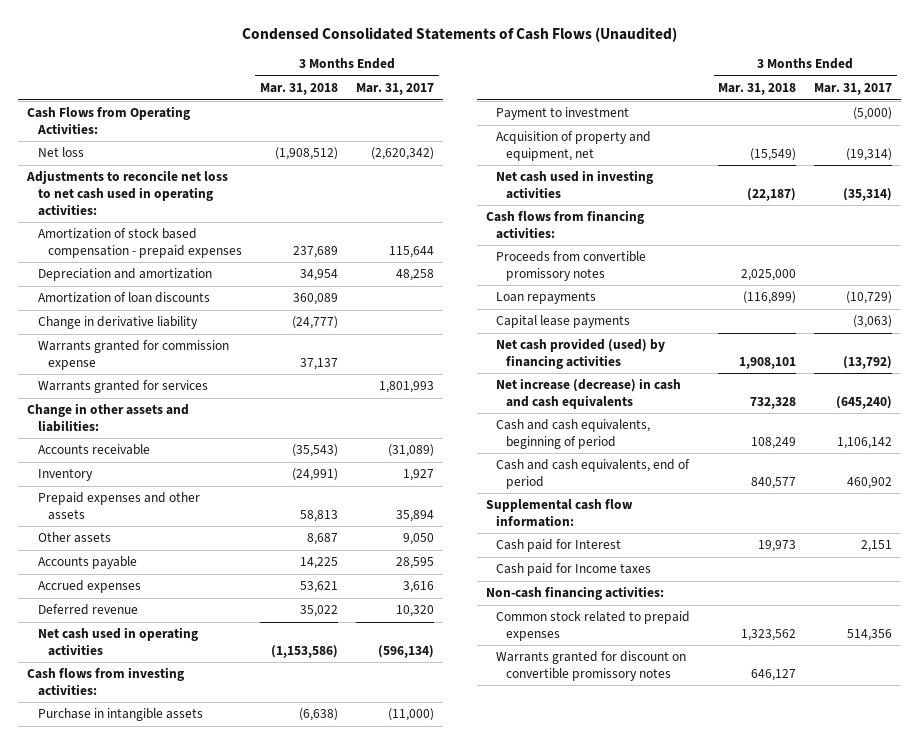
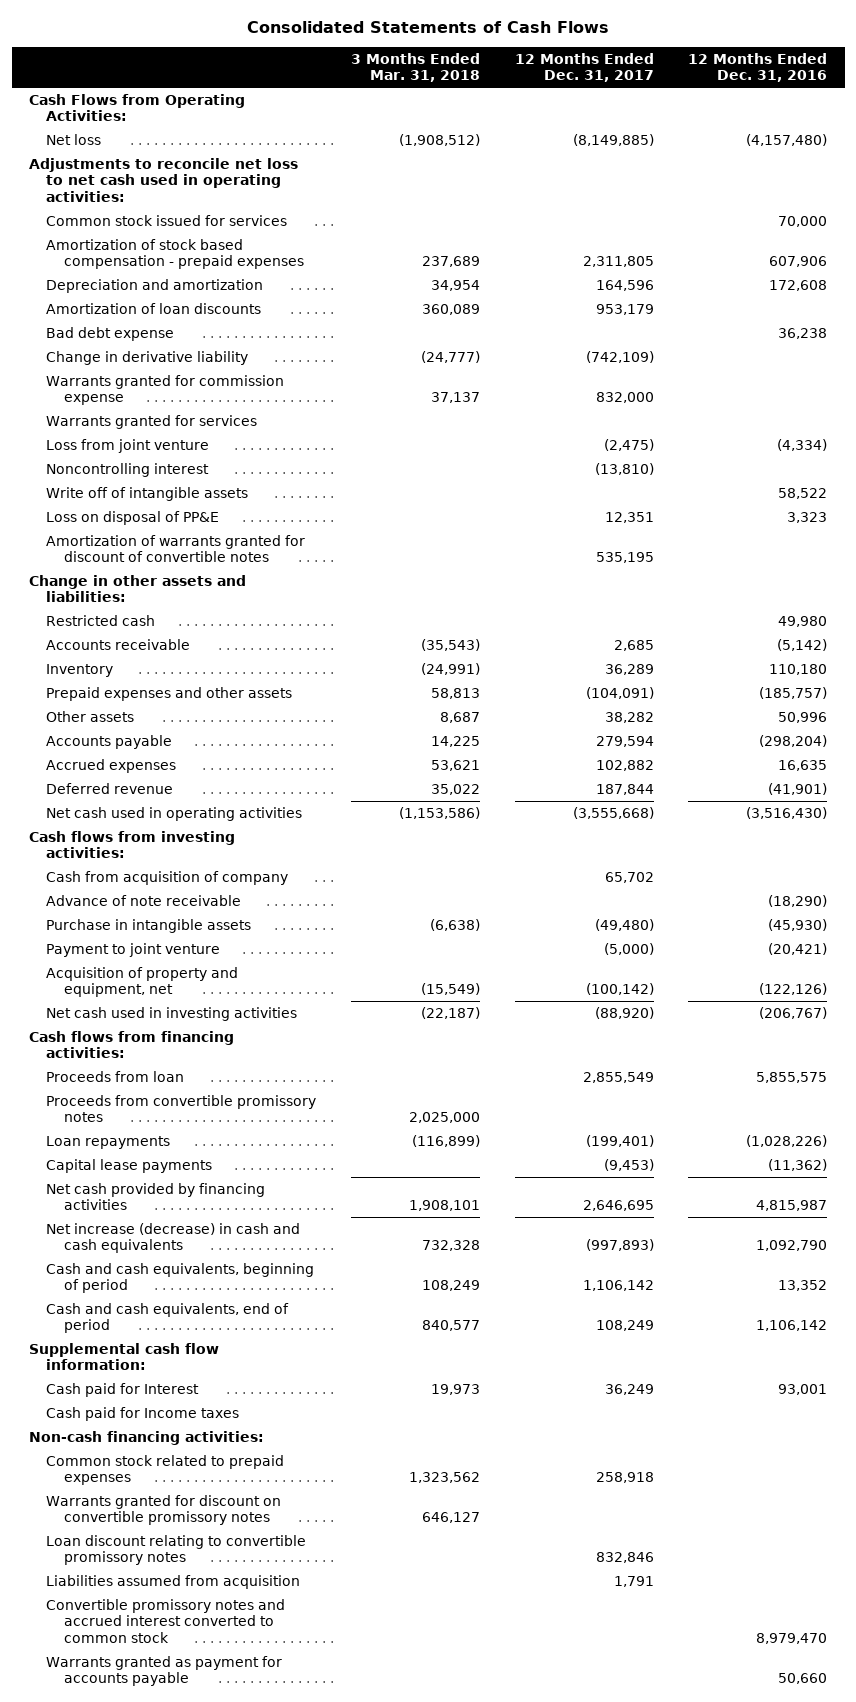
- Condensed Consolidated Statements of Cash Flows (Unaudited)
+ Consolidated Statements of Cash Flows
- | 3 Months Ended Mar. 31, 2018 | 3 Months Ended Mar. 31, 2017
+ | 3 Months Ended Mar. 31, 2018 | 12 Months Ended Dec. 31, 2017 | 12 Months Ended Dec. 31, 2016
+ Common stock issued for services | | | 70,000
+ Bad debt expense | | | 36,238
+ Loss from joint venture | | (2,475) | (4,334)
+ Noncontrolling interest | | (13,810) |
+ Write off of intangible assets | | | 58,522
+ Loss on disposal of PP&E | | 12,351 | 3,323
+ Amortization of warrants granted for discount of convertible notes | | 535,195 |
+ Restricted cash | | | 49,980
+ Cash from acquisition of company | | 65,702 |
+ Advance of note receivable | | | (18,290)
- Payment to investment | | (5,000)
+ Payment to joint venture | | (5,000) | (20,421)
+ Proceeds from loan | | 2,855,549 | 5,855,575
- Net cash provided (used) by financing activities | 1,908,101 | (13,792)
+ Net cash provided by financing activities | 1,908,101 | 2,646,695 | 4,815,987
+ Loan discount relating to convertible promissory notes | | 832,846 |
+ Liabilities assumed from acquisition | | 1,791 |
+ Convertible promissory notes and accrued interest converted to common stock | | | 8,979,470
+ Warrants granted as payment for accounts payable | | | 50,660

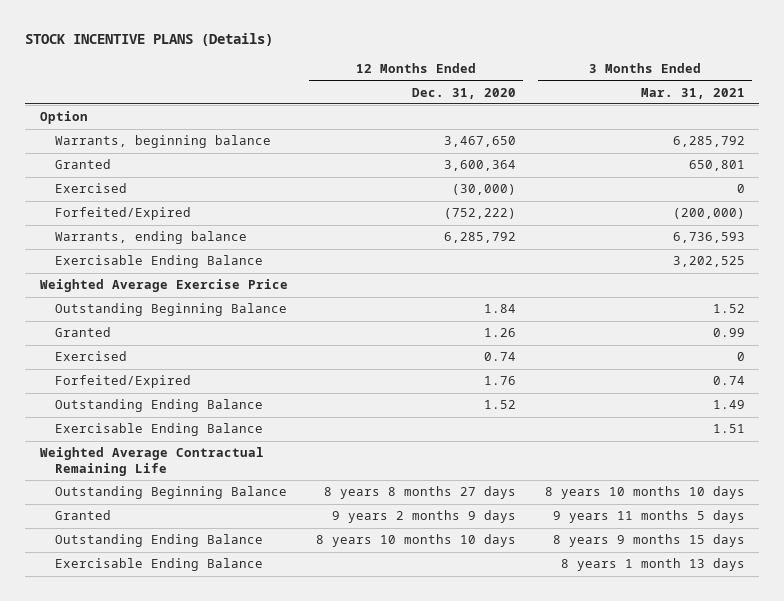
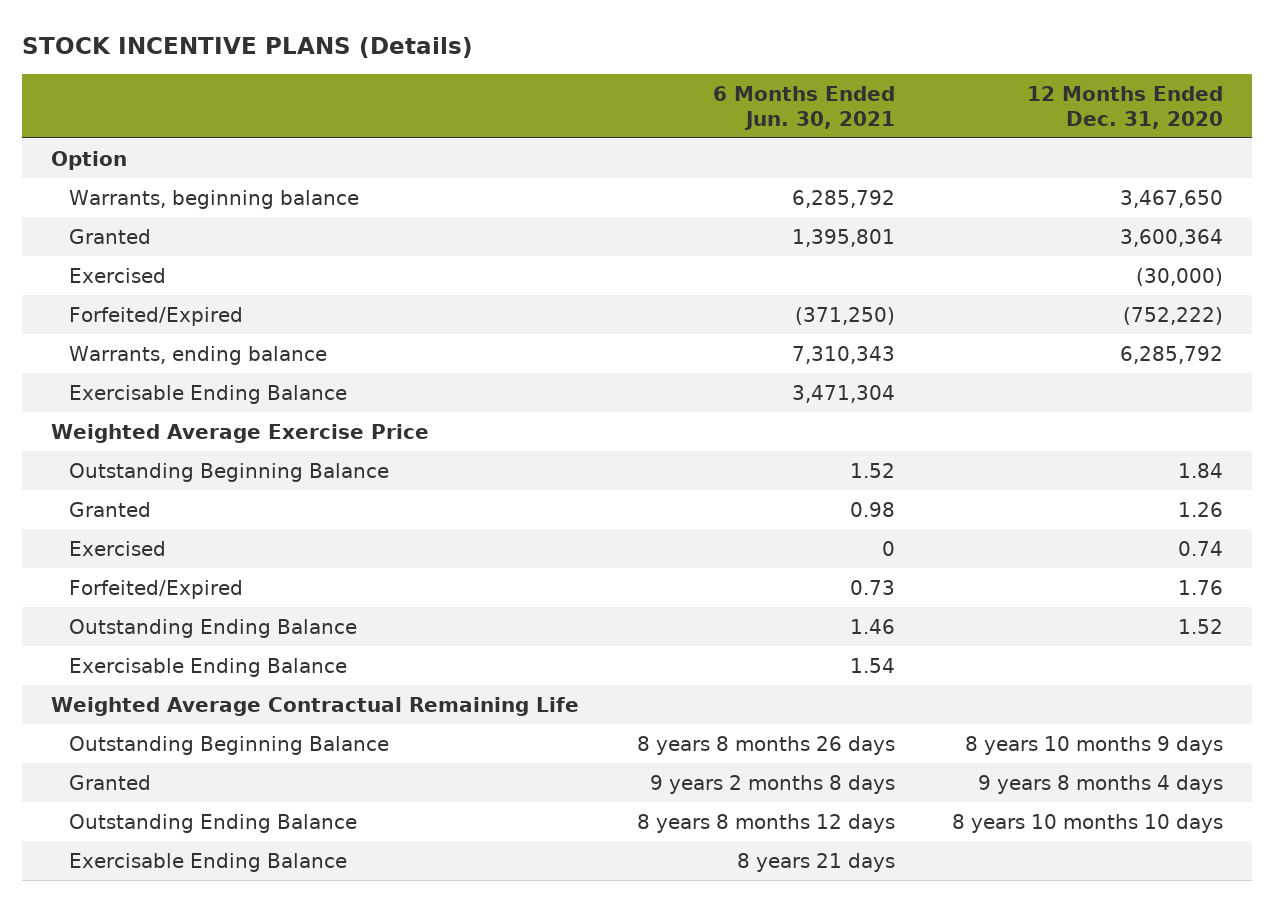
- | 12 Months Ended Dec. 31, 2020 | 3 Months Ended Mar. 31, 2021
+ | 6 Months Ended Jun. 30, 2021 | 12 Months Ended Dec. 31, 2020
- Outstanding Beginning Balance | 8 years 8 months 27 days | 8 years 10 months 10 days
- Granted | 9 years 2 months 9 days | 9 years 11 months 5 days
+ Outstanding Beginning Balance | 8 years 8 months 26 days | 8 years 10 months 9 days
+ Granted | 9 years 2 months 8 days | 9 years 8 months 4 days

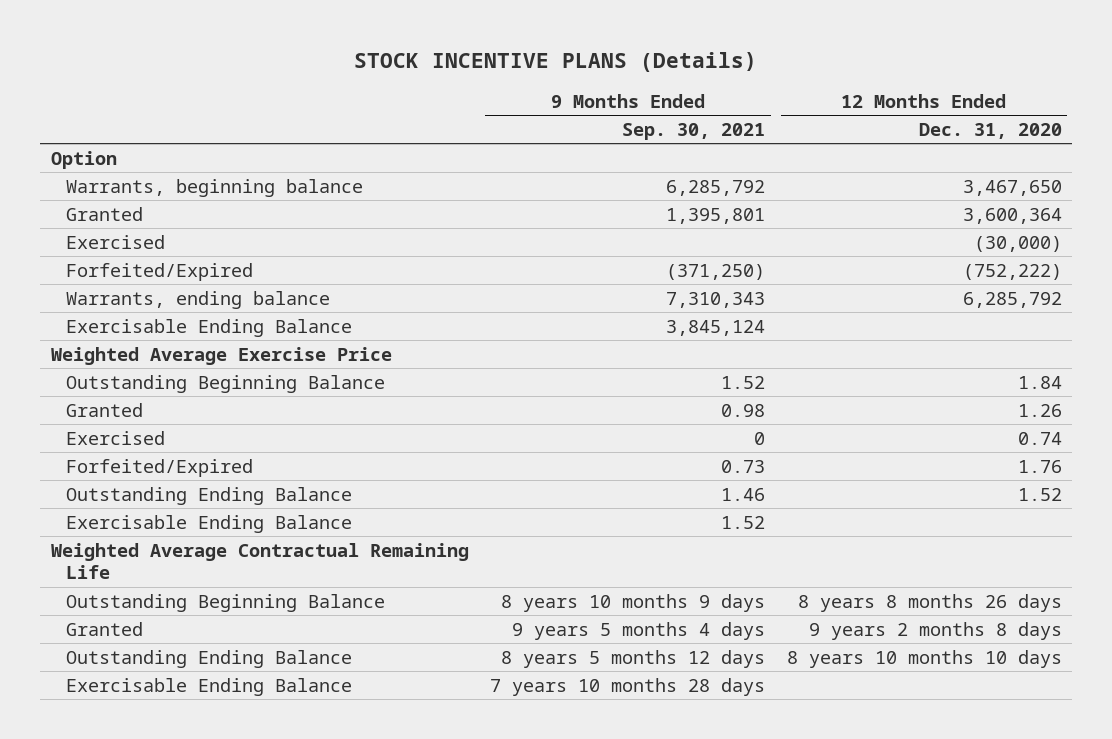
- | 6 Months Ended Jun. 30, 2021 | 12 Months Ended Dec. 31, 2020
+ | 9 Months Ended Sep. 30, 2021 | 12 Months Ended Dec. 31, 2020
- Outstanding Beginning Balance | 8 years 8 months 26 days | 8 years 10 months 9 days
- Granted | 9 years 2 months 8 days | 9 years 8 months 4 days
+ Outstanding Beginning Balance | 8 years 10 months 9 days | 8 years 8 months 26 days
+ Granted | 9 years 5 months 4 days | 9 years 2 months 8 days

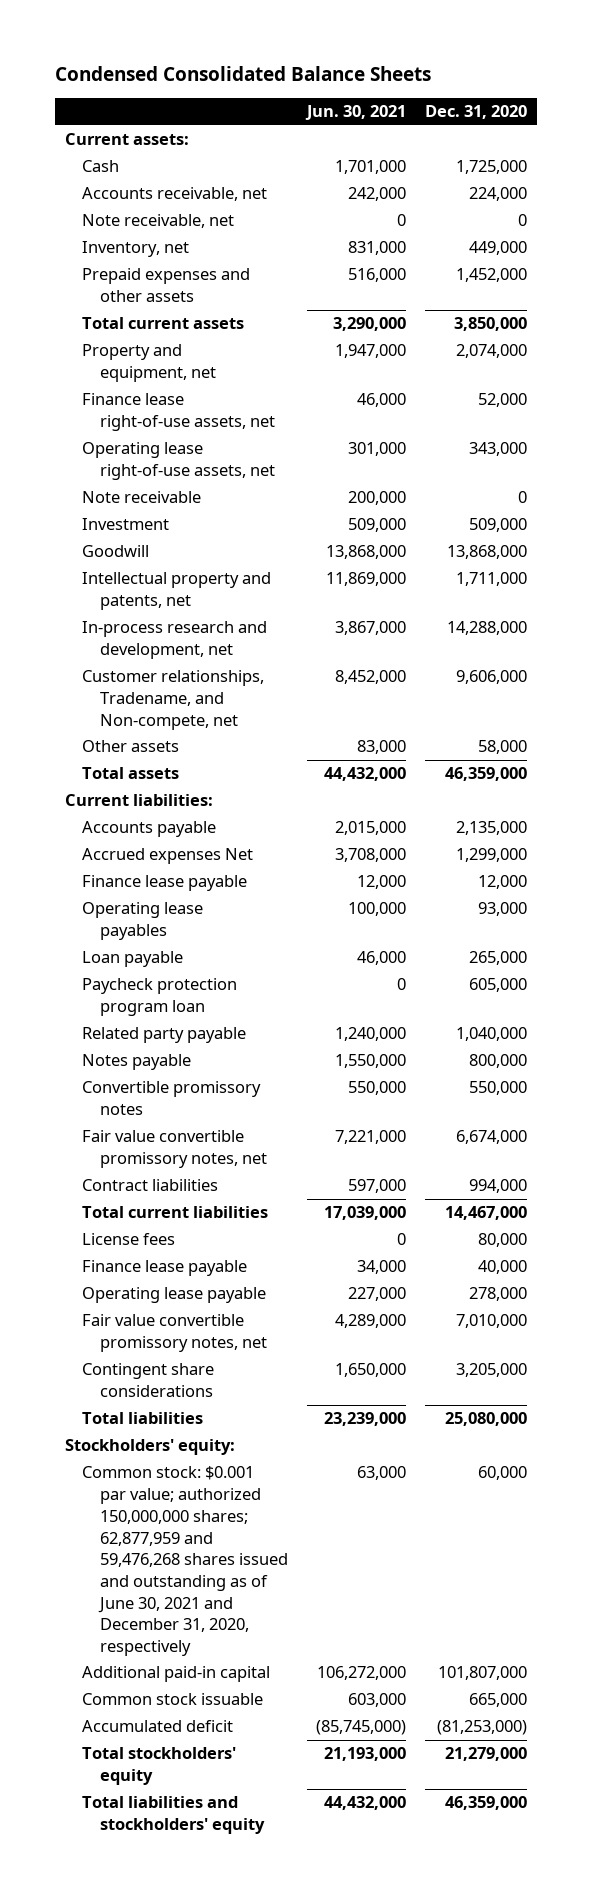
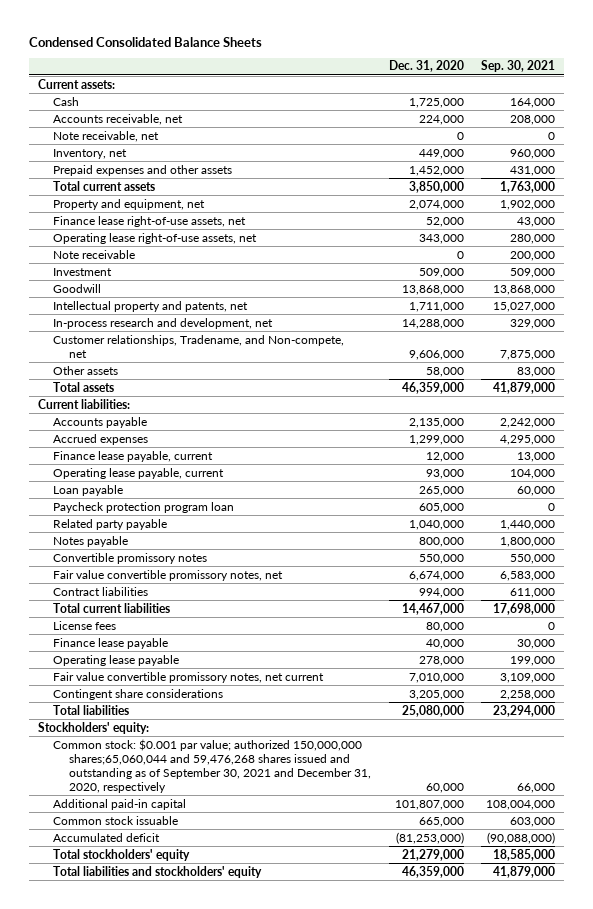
- | Jun. 30, 2021 | Dec. 31, 2020
+ | Dec. 31, 2020 | Sep. 30, 2021
- Accrued expenses Net | 3,708,000 | 1,299,000
- Finance lease payable | 12,000 | 12,000
- Operating lease payables | 100,000 | 93,000
+ Accrued expenses | 1,299,000 | 4,295,000
+ Finance lease payable, current | 12,000 | 13,000
+ Operating lease payable, current | 93,000 | 104,000
- Fair value convertible promissory notes, net | 4,289,000 | 7,010,000
+ Fair value convertible promissory notes, net current | 7,010,000 | 3,109,000
- Common stock: $0.001 par value; authorized 150,000,000 shares; 62,877,959 and 59,476,268 shares issued and outstanding as of June 30, 2021 and December 31, 2020, respectively | 63,000 | 60,000
+ Common stock: $0.001 par value; authorized 150,000,000 shares;65,060,044 and 59,476,268 shares issued and outstanding as of September 30, 2021 and December 31, 2020, respectively | 60,000 | 66,000

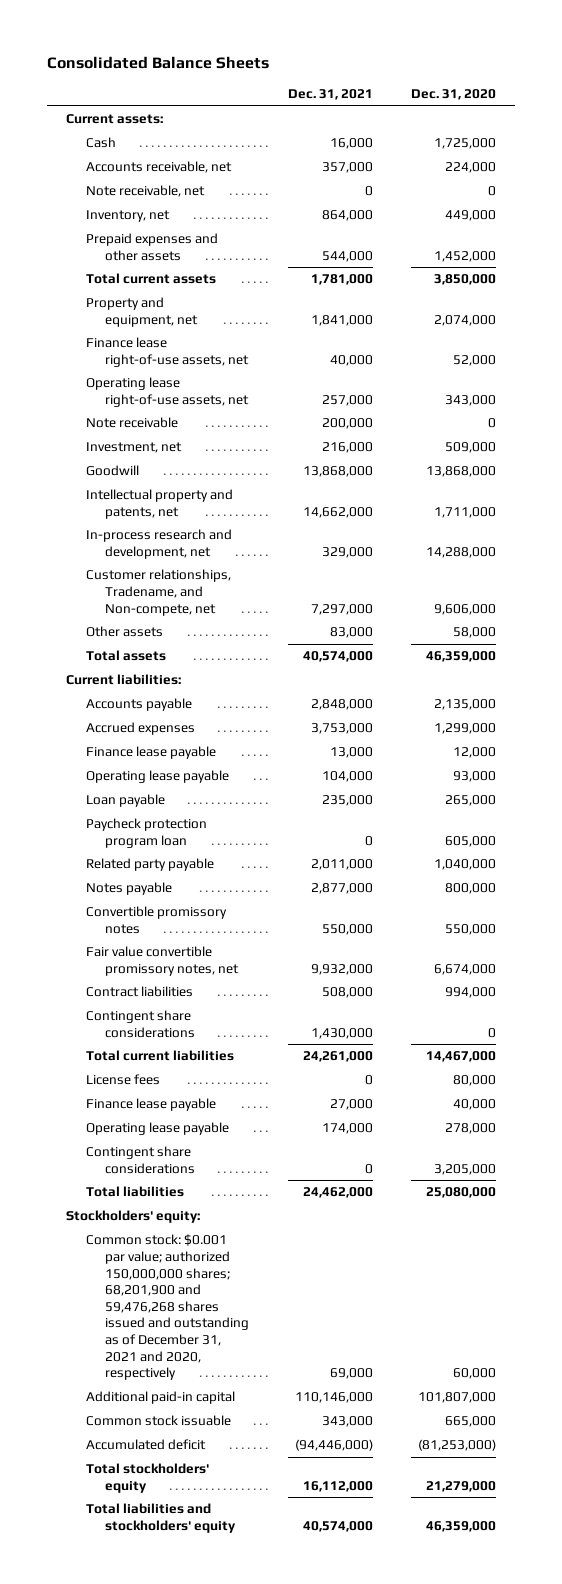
- Condensed Consolidated Balance Sheets
+ Consolidated Balance Sheets
- | Dec. 31, 2020 | Sep. 30, 2021
+ | Dec. 31, 2021 | Dec. 31, 2020
- Investment | 509,000 | 509,000
+ Investment, net | 216,000 | 509,000
- Finance lease payable, current | 12,000 | 13,000
- Operating lease payable, current | 93,000 | 104,000
+ Finance lease payable | 13,000 | 12,000
+ Operating lease payable | 104,000 | 93,000
+ Contingent share considerations | 1,430,000 | 0
- Fair value convertible promissory notes, net current | 7,010,000 | 3,109,000
- Common stock: $0.001 par value; authorized 150,000,000 shares;65,060,044 and 59,476,268 shares issued and outstanding as of September 30, 2021 and December 31, 2020, respectively | 60,000 | 66,000
+ Common stock: $0.001 par value; authorized 150,000,000 shares; 68,201,900 and 59,476,268 shares issued and outstanding as of December 31, 2021 and 2020, respectively | 69,000 | 60,000

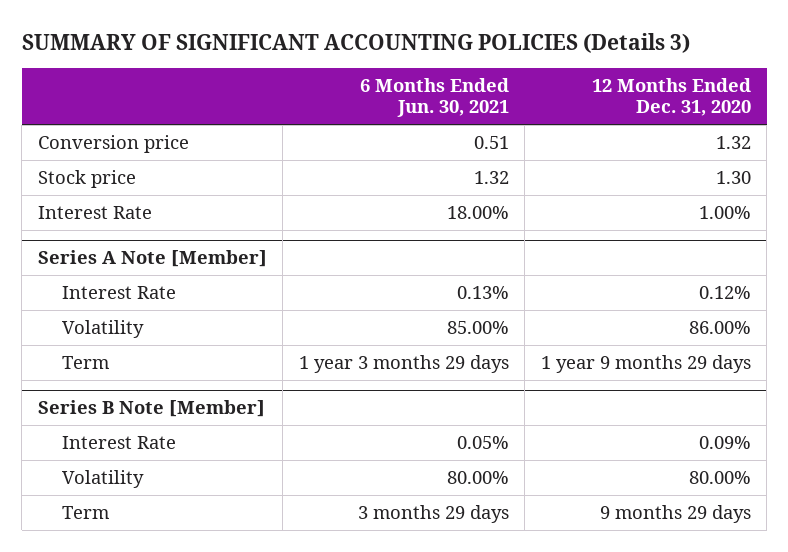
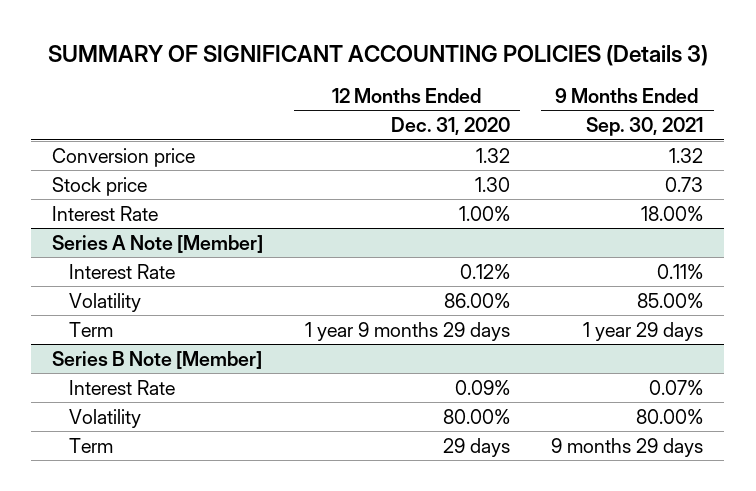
- | 6 Months Ended Jun. 30, 2021 | 12 Months Ended Dec. 31, 2020
+ | 12 Months Ended Dec. 31, 2020 | 9 Months Ended Sep. 30, 2021
@ Series B Note [Member]
- Term | 3 months 29 days | 9 months 29 days
+ Term | 29 days | 9 months 29 days

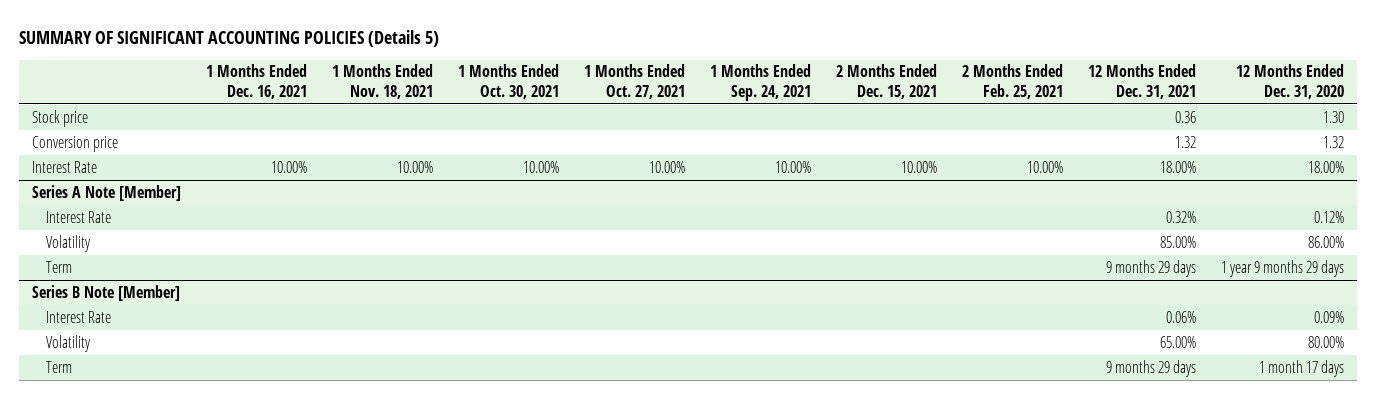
- SUMMARY OF SIGNIFICANT ACCOUNTING POLICIES (Details 3)
+ SUMMARY OF SIGNIFICANT ACCOUNTING POLICIES (Details 5)
- | 12 Months Ended Dec. 31, 2020 | 9 Months Ended Sep. 30, 2021
+ | 1 Months Ended Dec. 16, 2021 | 1 Months Ended Nov. 18, 2021 | 1 Months Ended Oct. 30, 2021 | 1 Months Ended Oct. 27, 2021 | 1 Months Ended Sep. 24, 2021 | 2 Months Ended Dec. 15, 2021 | 2 Months Ended Feb. 25, 2021 | 12 Months Ended Dec. 31, 2021 | 12 Months Ended Dec. 31, 2020
- Interest Rate | 1.00% | 18.00%
moved down: Conversion price | | | | | | | | 1.32 | 1.32
+ Interest Rate | 10.00% | 10.00% | 10.00% | 10.00% | 10.00% | 10.00% | 10.00% | 18.00% | 18.00%
@ Series B Note [Member]
- Term | 29 days | 9 months 29 days
+ Term | | | | | | | | 9 months 29 days | 1 month 17 days

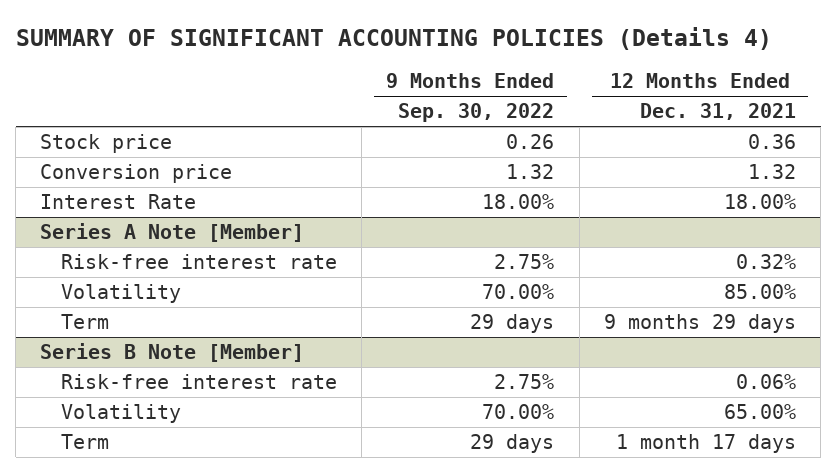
- SUMMARY OF SIGNIFICANT ACCOUNTING POLICIES (Details 5)
+ SUMMARY OF SIGNIFICANT ACCOUNTING POLICIES (Details 4)
- | 1 Months Ended Dec. 16, 2021 | 1 Months Ended Nov. 18, 2021 | 1 Months Ended Oct. 30, 2021 | 1 Months Ended Oct. 27, 2021 | 1 Months Ended Sep. 24, 2021 | 2 Months Ended Dec. 15, 2021 | 2 Months Ended Feb. 25, 2021 | 12 Months Ended Dec. 31, 2021 | 12 Months Ended Dec. 31, 2020
+ | 9 Months Ended Sep. 30, 2022 | 12 Months Ended Dec. 31, 2021
@ Series A Note [Member]
- Interest Rate | | | | | | | | 0.32% | 0.12%
+ Risk-free interest rate | 2.75% | 0.32%
@ Series B Note [Member]
- Interest Rate | | | | | | | | 0.06% | 0.09%
+ Risk-free interest rate | 2.75% | 0.06%
- Term | | | | | | | | 9 months 29 days | 1 month 17 days
+ Term | 29 days | 1 month 17 days

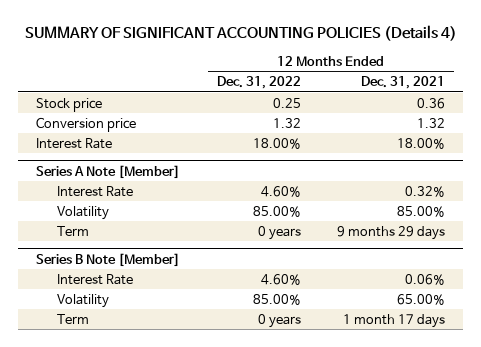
- | 9 Months Ended Sep. 30, 2022 | 12 Months Ended Dec. 31, 2021
+ | 12 Months Ended Dec. 31, 2022 | 12 Months Ended Dec. 31, 2021
@ Series A Note [Member]
- Risk-free interest rate | 2.75% | 0.32%
+ Interest Rate | 4.60% | 0.32%
@ Series B Note [Member]
- Risk-free interest rate | 2.75% | 0.06%
+ Interest Rate | 4.60% | 0.06%

